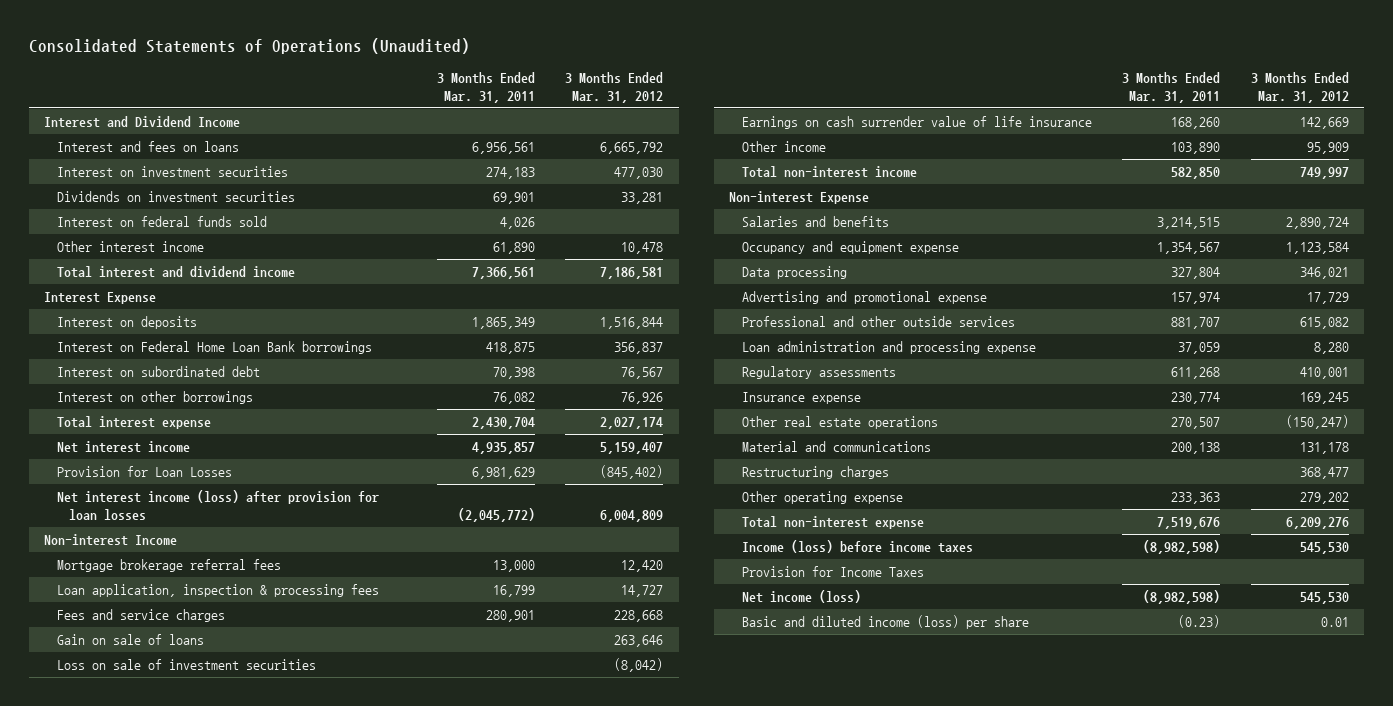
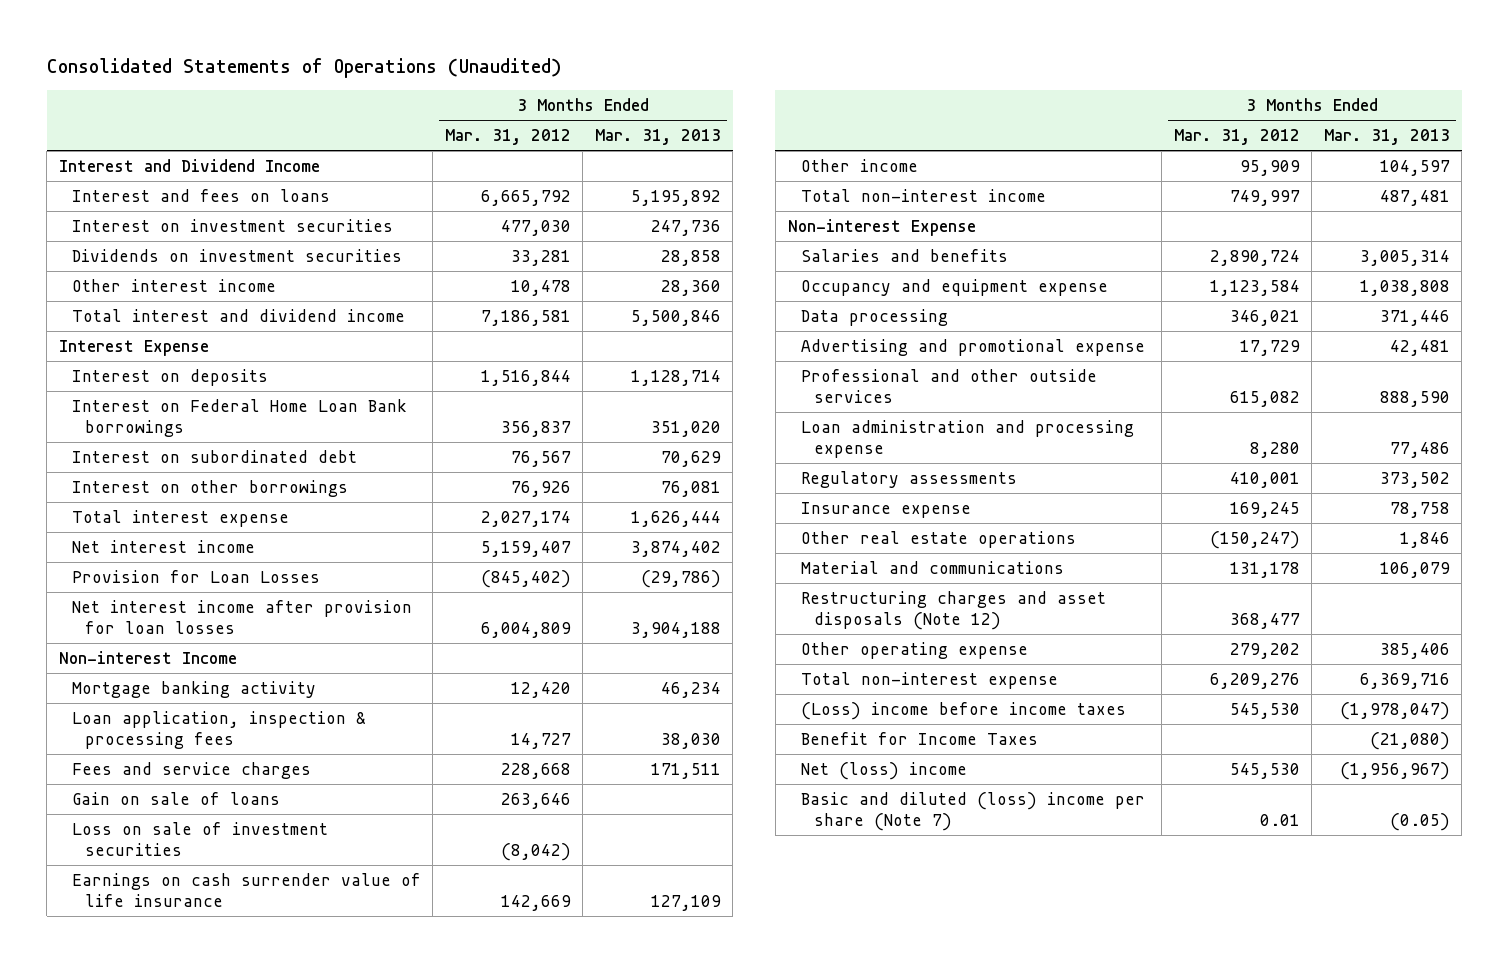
- | 3 Months Ended Mar. 31, 2011 | 3 Months Ended Mar. 31, 2012
+ | 3 Months Ended Mar. 31, 2012 | 3 Months Ended Mar. 31, 2013
- Interest on federal funds sold | 4,026 |
- Net interest income (loss) after provision for loan losses | (2,045,772) | 6,004,809
+ Net interest income after provision for loan losses | 6,004,809 | 3,904,188
- Mortgage brokerage referral fees | 13,000 | 12,420
+ Mortgage banking activity | 12,420 | 46,234
- Restructuring charges | | 368,477
+ Restructuring charges and asset disposals (Note 12) | 368,477 |
- Income (loss) before income taxes | (8,982,598) | 545,530
- Provision for Income Taxes
- Net income (loss) | (8,982,598) | 545,530
- Basic and diluted income (loss) per share | (0.23) | 0.01
+ (Loss) income before income taxes | 545,530 | (1,978,047)
+ Benefit for Income Taxes | | (21,080)
+ Net (loss) income | 545,530 | (1,956,967)
+ Basic and diluted (loss) income per share (Note 7) | 0.01 | (0.05)

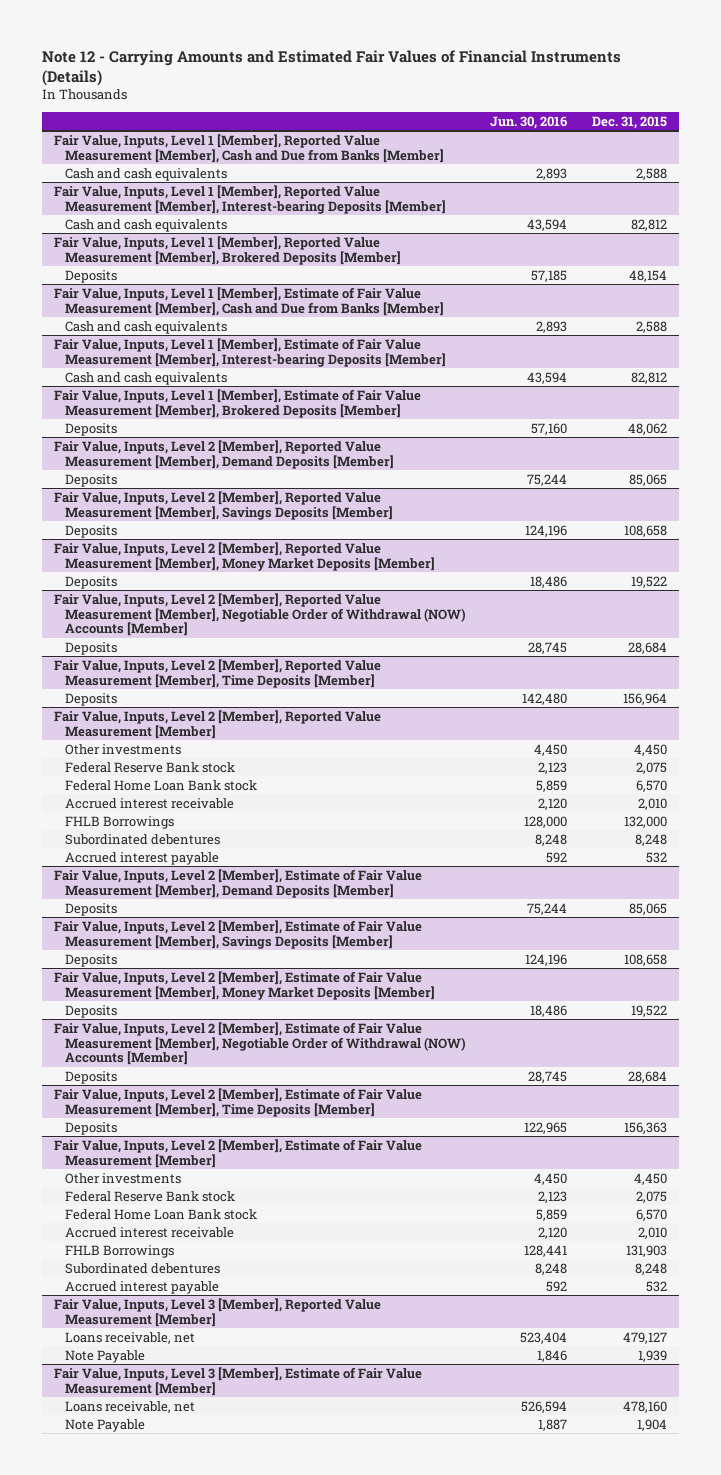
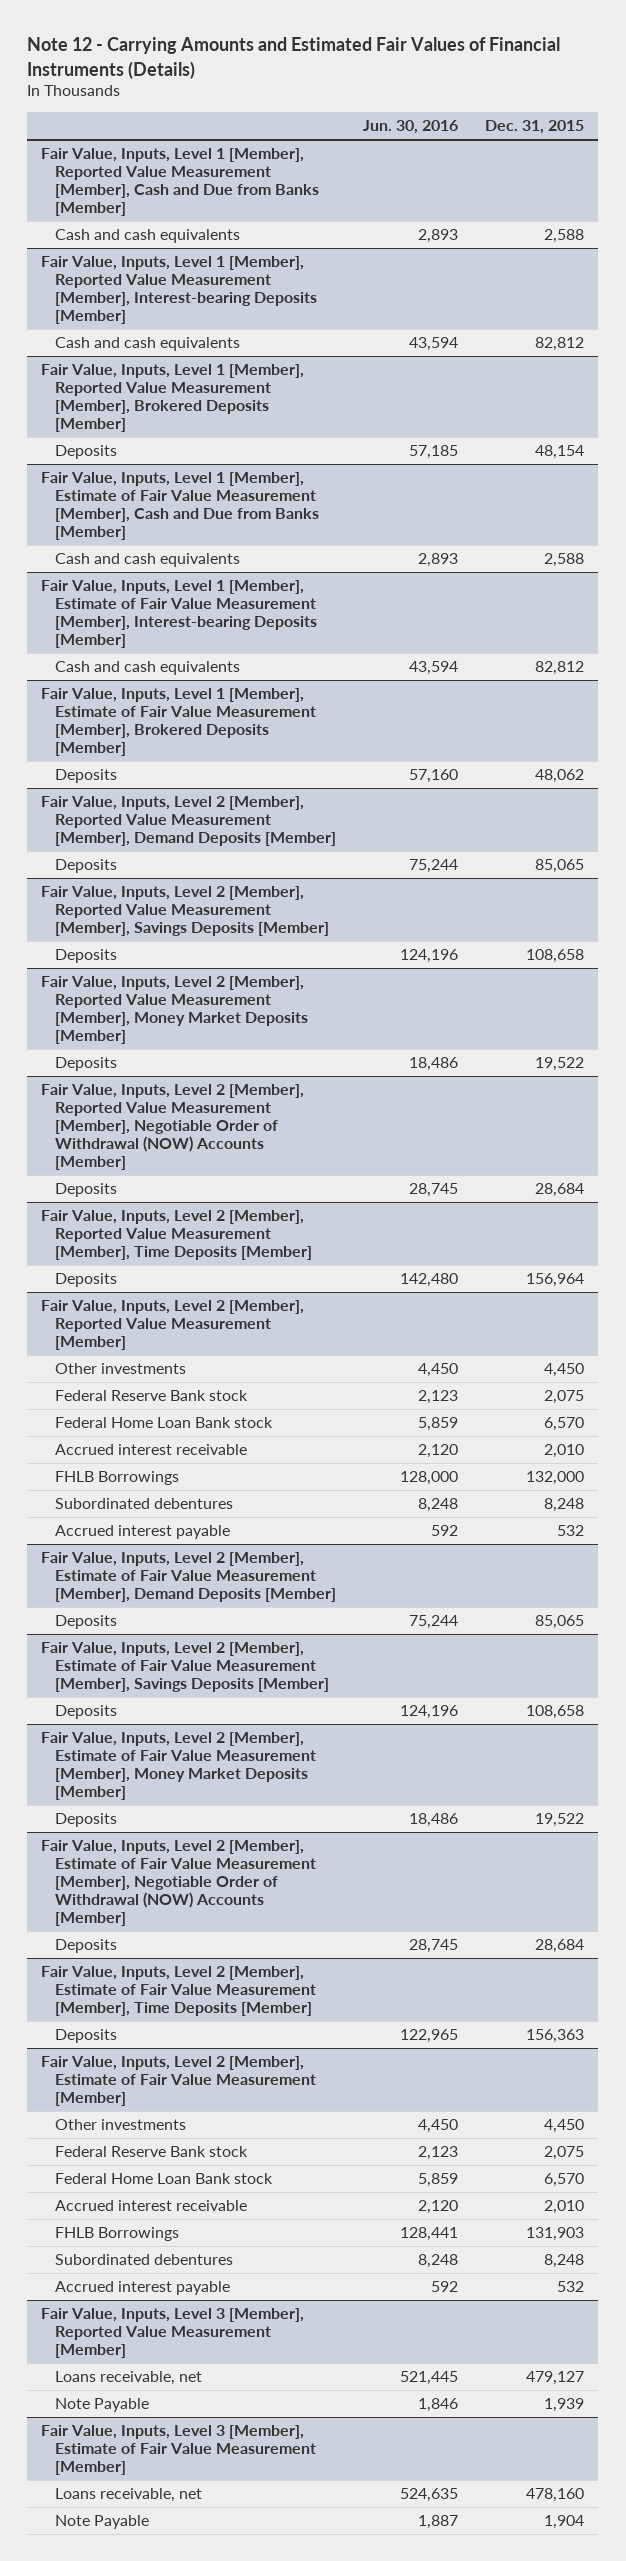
@ Fair Value, Inputs, Level 3 [Member], Reported Value Measurement [Member]
- Loans receivable, net | 523,404 | 479,127
+ Loans receivable, net | 521,445 | 479,127
@ Fair Value, Inputs, Level 3 [Member], Estimate of Fair Value Measurement [Member]
- Loans receivable, net | 526,594 | 478,160
+ Loans receivable, net | 524,635 | 478,160

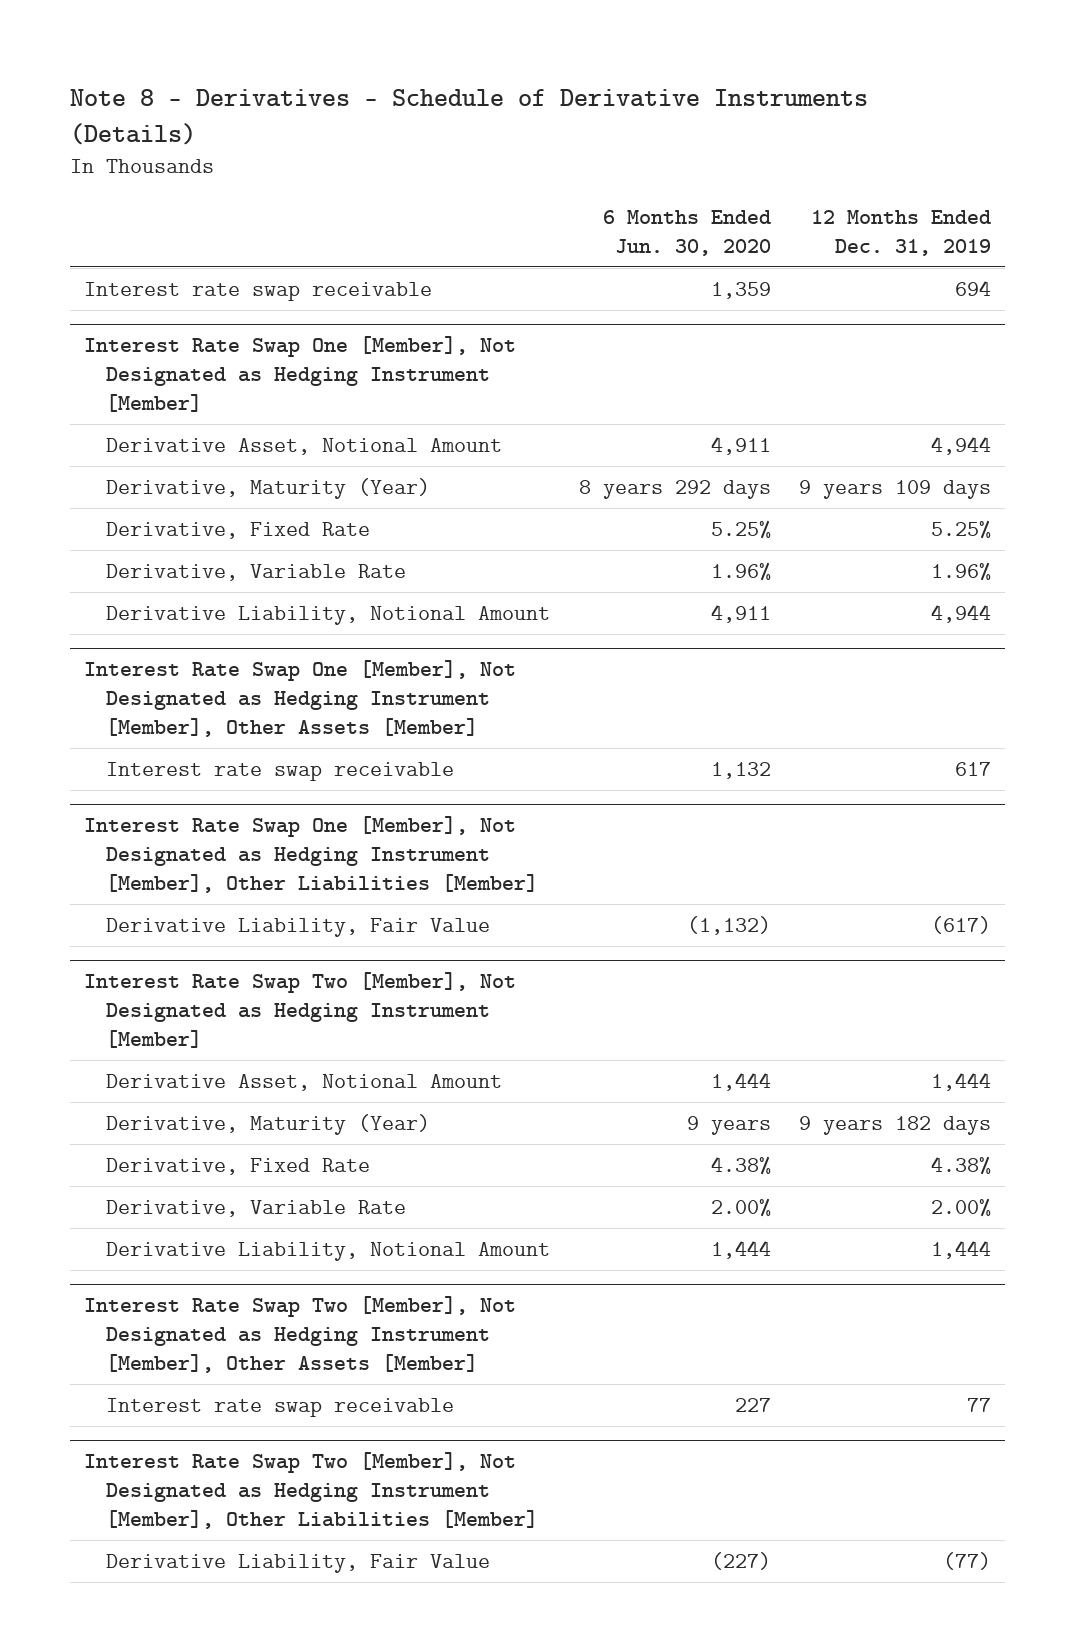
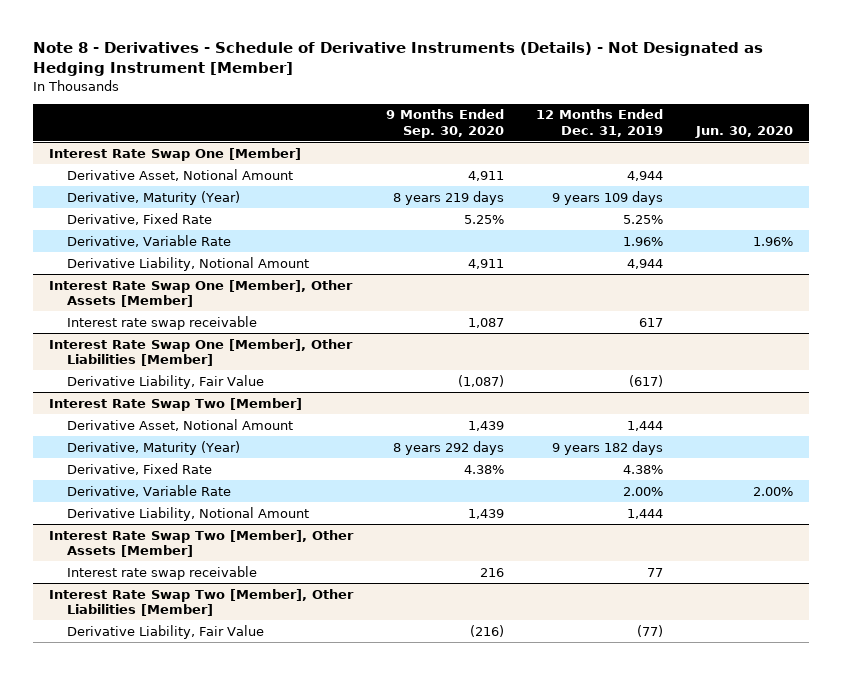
- Note 8 - Derivatives - Schedule of Derivative Instruments (Details)
+ Note 8 - Derivatives - Schedule of Derivative Instruments (Details) - Not Designated as Hedging Instrument [Member]
- | 6 Months Ended Jun. 30, 2020 | 12 Months Ended Dec. 31, 2019
+ | 9 Months Ended Sep. 30, 2020 | 12 Months Ended Dec. 31, 2019 | Jun. 30, 2020
- Interest rate swap receivable | 1,359 | 694
- Interest Rate Swap One [Member], Not Designated as Hedging Instrument [Member]
+ Interest Rate Swap One [Member]
- Interest Rate Swap One [Member], Not Designated as Hedging Instrument [Member], Other Assets [Member]
+ Interest Rate Swap One [Member], Other Assets [Member]
- Interest Rate Swap One [Member], Not Designated as Hedging Instrument [Member], Other Liabilities [Member]
+ Interest Rate Swap One [Member], Other Liabilities [Member]
- Interest Rate Swap Two [Member], Not Designated as Hedging Instrument [Member]
+ Interest Rate Swap Two [Member]
- Interest Rate Swap Two [Member], Not Designated as Hedging Instrument [Member], Other Assets [Member]
+ Interest Rate Swap Two [Member], Other Assets [Member]
- Interest Rate Swap Two [Member], Not Designated as Hedging Instrument [Member], Other Liabilities [Member]
+ Interest Rate Swap Two [Member], Other Liabilities [Member]

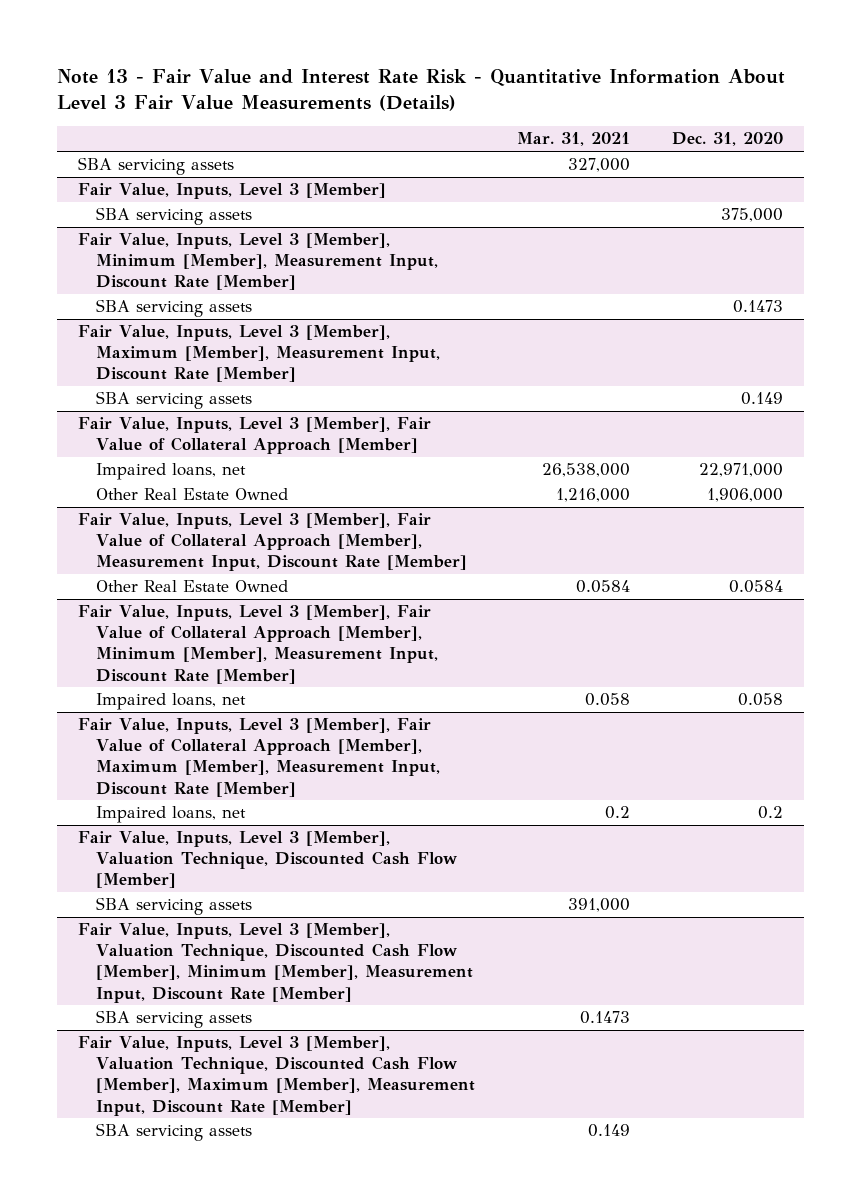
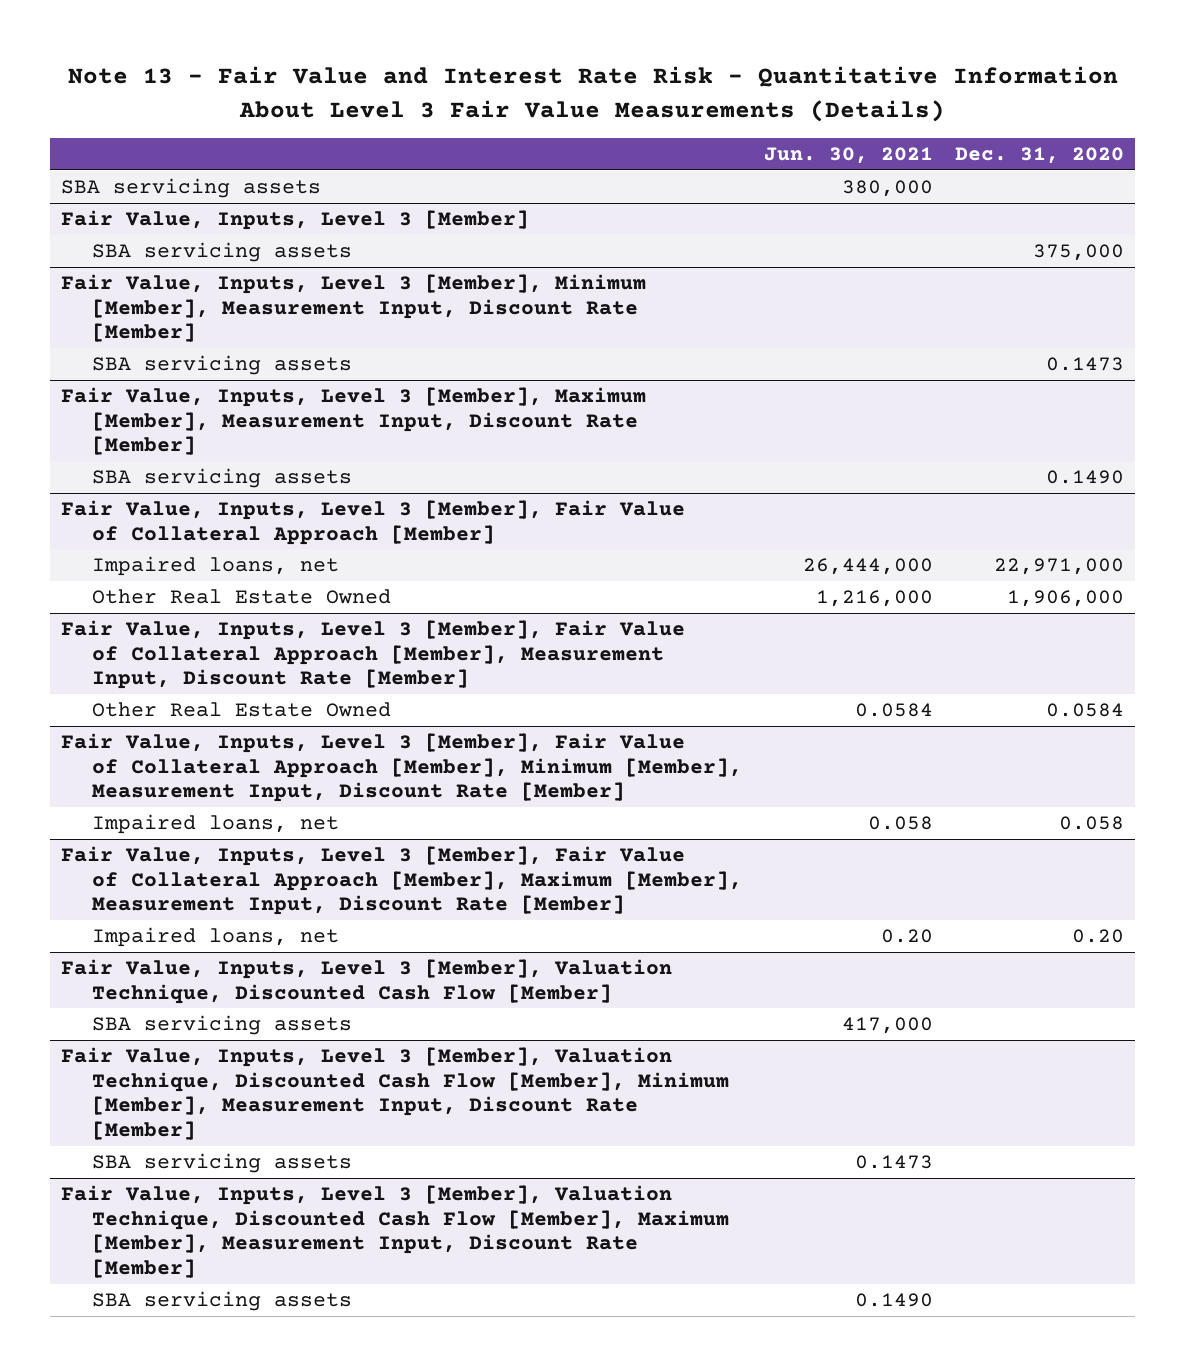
- | Mar. 31, 2021 | Dec. 31, 2020
+ | Jun. 30, 2021 | Dec. 31, 2020
@ Fair Value, Inputs, Level 3 [Member], Maximum [Member], Measurement Input, Discount Rate [Member]
- SBA servicing assets | | 0.149
+ SBA servicing assets | | 0.1490
@ Fair Value, Inputs, Level 3 [Member], Fair Value of Collateral Approach [Member], Maximum [Member], Measurement Input, Discount Rate [Member]
- Impaired loans, net | 0.2 | 0.2
+ Impaired loans, net | 0.20 | 0.20

